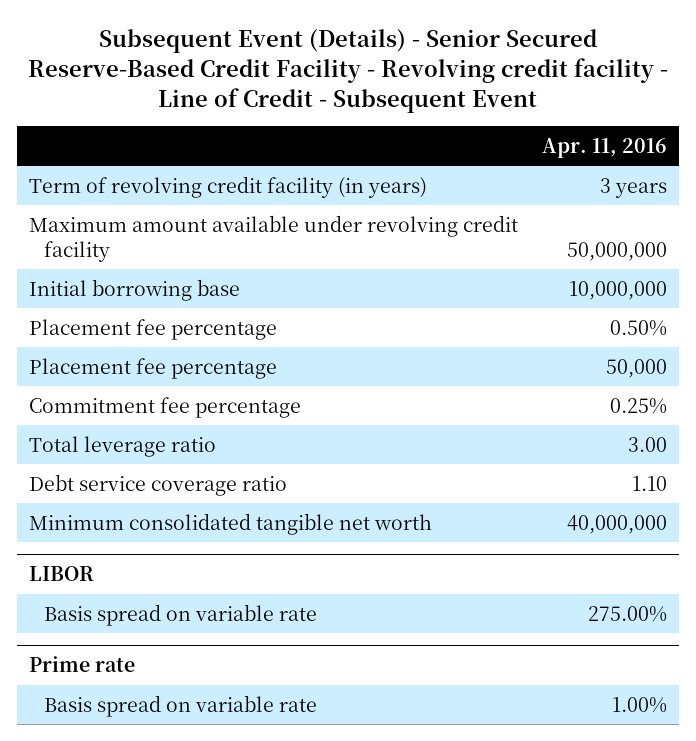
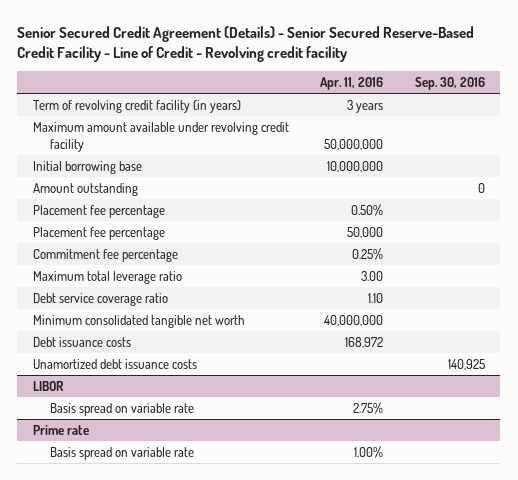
- Subsequent Event (Details) - Senior Secured Reserve-Based Credit Facility - Revolving credit facility - Line of Credit - Subsequent Event
+ Senior Secured Credit Agreement (Details) - Senior Secured Reserve-Based Credit Facility - Line of Credit - Revolving credit facility
- | Apr. 11, 2016
+ | Apr. 11, 2016 | Sep. 30, 2016
+ Amount outstanding | | 0
- Total leverage ratio | 3.00
+ Maximum total leverage ratio | 3.00 |
+ Debt issuance costs | 168,972 |
+ Unamortized debt issuance costs | | 140,925
@ LIBOR
- Basis spread on variable rate | 275.00%
+ Basis spread on variable rate | 2.75% |

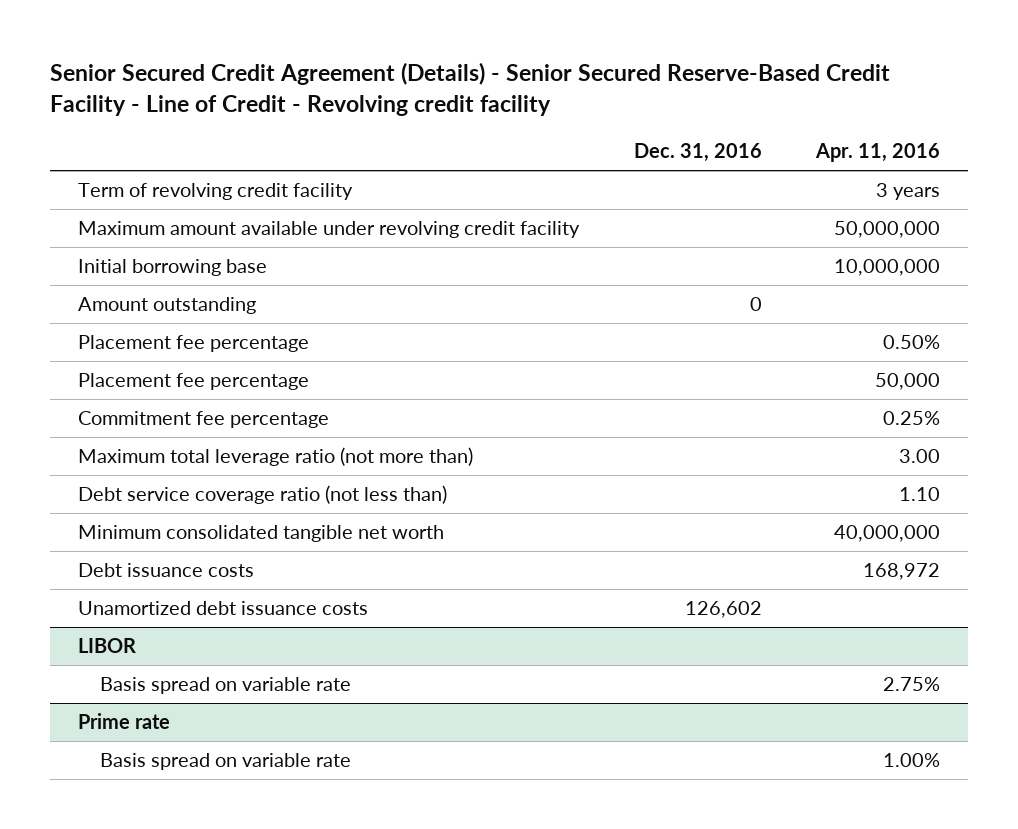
- | Apr. 11, 2016 | Sep. 30, 2016
+ | Dec. 31, 2016 | Apr. 11, 2016
- Term of revolving credit facility (in years) | 3 years |
+ Term of revolving credit facility | | 3 years
- Maximum total leverage ratio | 3.00 |
- Debt service coverage ratio | 1.10 |
+ Maximum total leverage ratio (not more than) | | 3.00
+ Debt service coverage ratio (not less than) | | 1.10

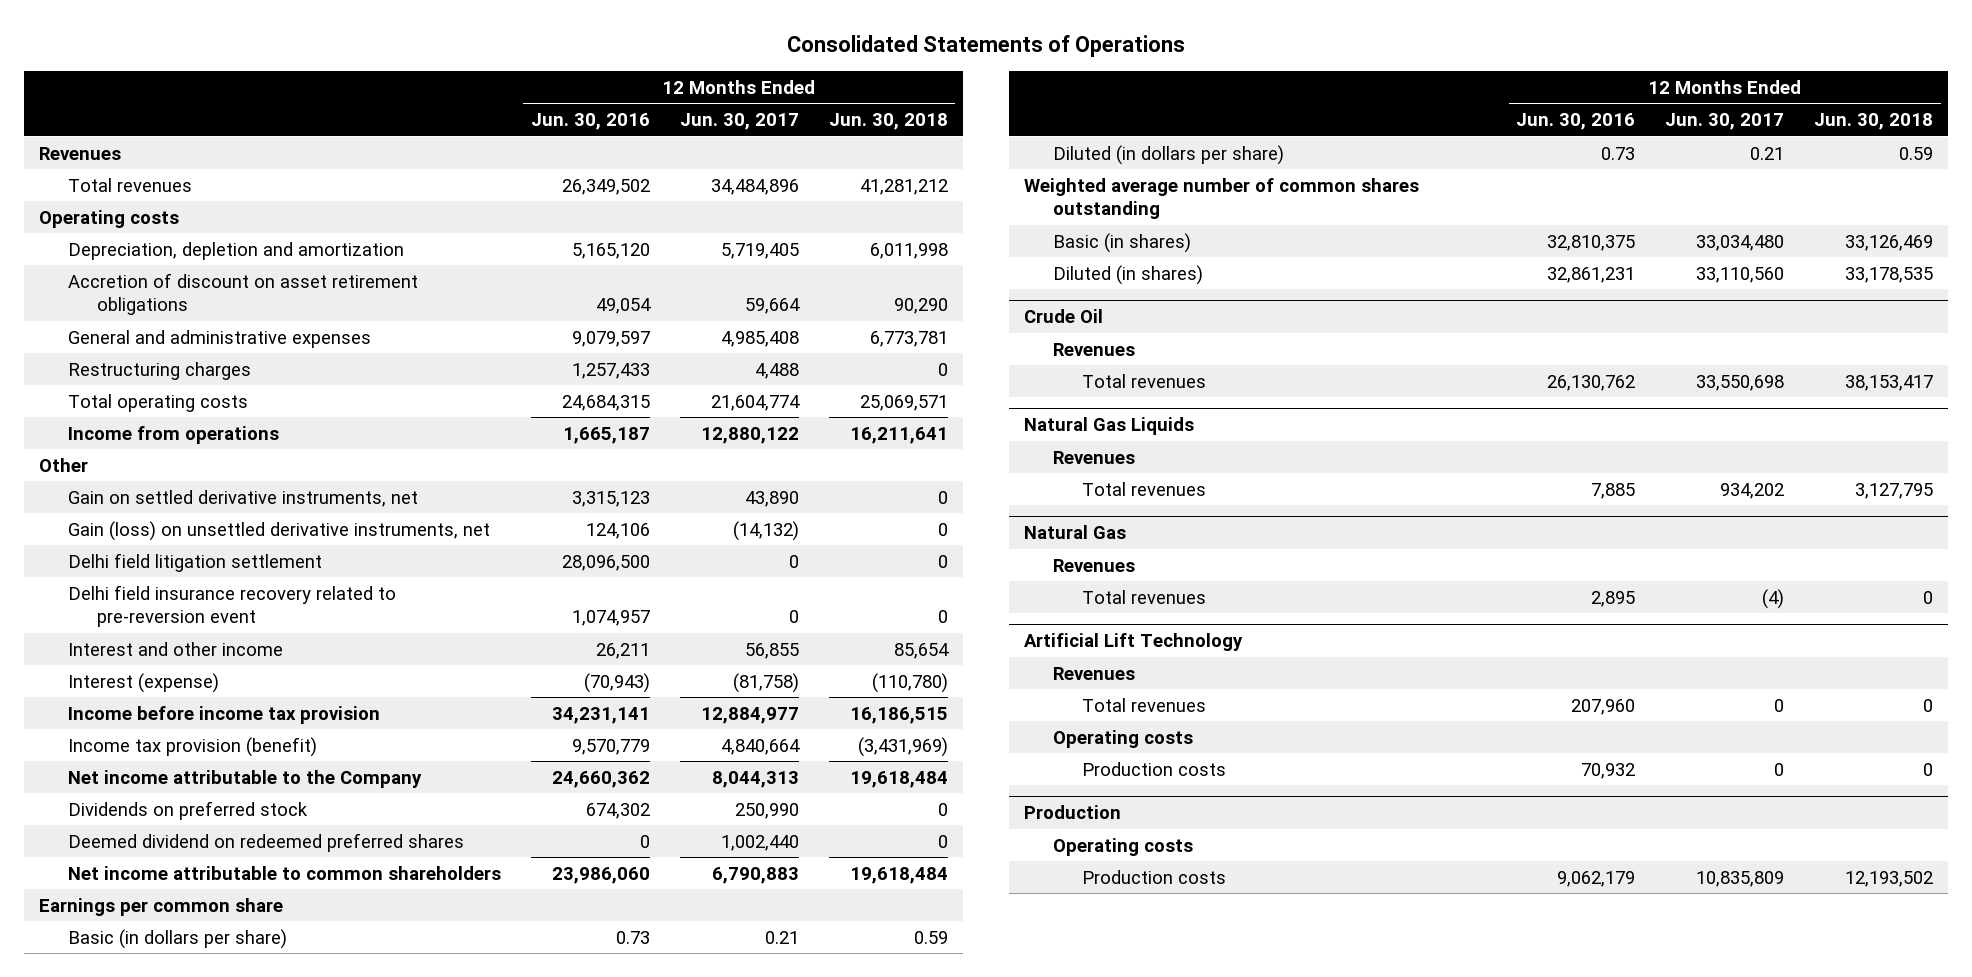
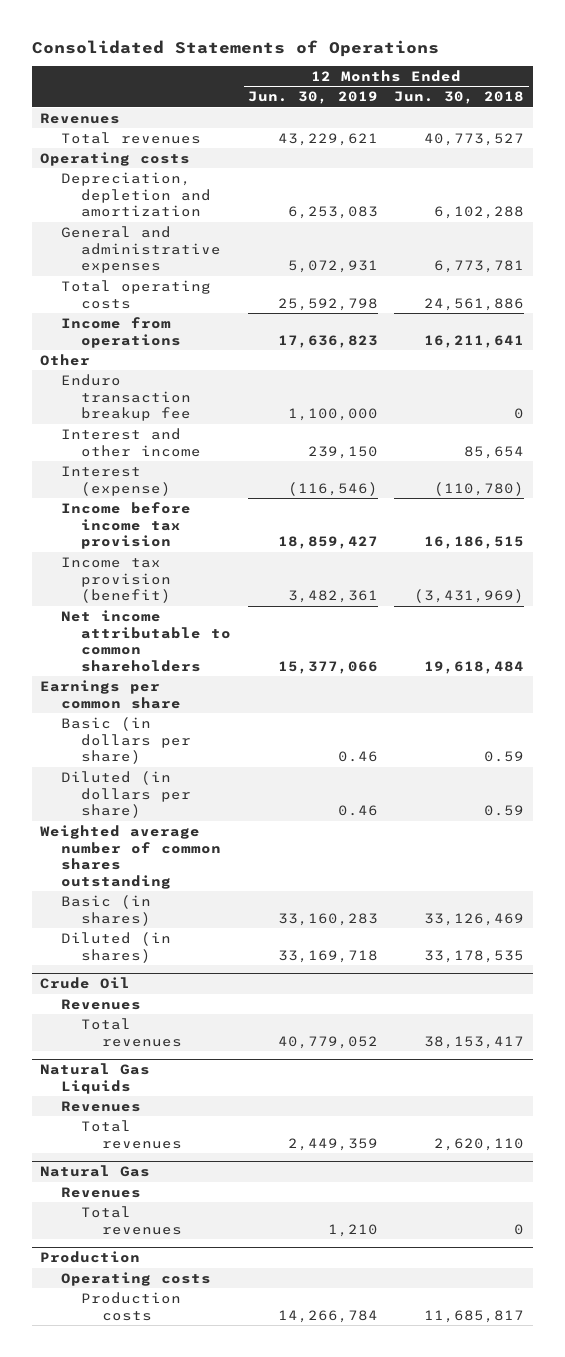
- | 12 Months Ended Jun. 30, 2016 | 12 Months Ended Jun. 30, 2017 | 12 Months Ended Jun. 30, 2018
+ | 12 Months Ended Jun. 30, 2019 | 12 Months Ended Jun. 30, 2018
- Total revenues | 26,349,502 | 34,484,896 | 41,281,212
+ Total revenues | 43,229,621 | 40,773,527
- Depreciation, depletion and amortization | 5,165,120 | 5,719,405 | 6,011,998
- Accretion of discount on asset retirement obligations | 49,054 | 59,664 | 90,290
+ Depreciation, depletion and amortization | 6,253,083 | 6,102,288
- Restructuring charges | 1,257,433 | 4,488 | 0
- Total operating costs | 24,684,315 | 21,604,774 | 25,069,571
+ Total operating costs | 25,592,798 | 24,561,886
- Gain on settled derivative instruments, net | 3,315,123 | 43,890 | 0
- Gain (loss) on unsettled derivative instruments, net | 124,106 | (14,132) | 0
- Delhi field litigation settlement | 28,096,500 | 0 | 0
- Delhi field insurance recovery related to pre-reversion event | 1,074,957 | 0 | 0
+ Enduro transaction breakup fee | 1,100,000 | 0
- Net income attributable to the Company | 24,660,362 | 8,044,313 | 19,618,484
- Dividends on preferred stock | 674,302 | 250,990 | 0
- Deemed dividend on redeemed preferred shares | 0 | 1,002,440 | 0
@ Natural Gas Liquids
- Total revenues | 7,885 | 934,202 | 3,127,795
+ Total revenues | 2,449,359 | 2,620,110
- Artificial Lift Technology
- Revenues
- Total revenues | 207,960 | 0 | 0
- Operating costs
- Production costs | 70,932 | 0 | 0
@ Production
- Production costs | 9,062,179 | 10,835,809 | 12,193,502
+ Production costs | 14,266,784 | 11,685,817

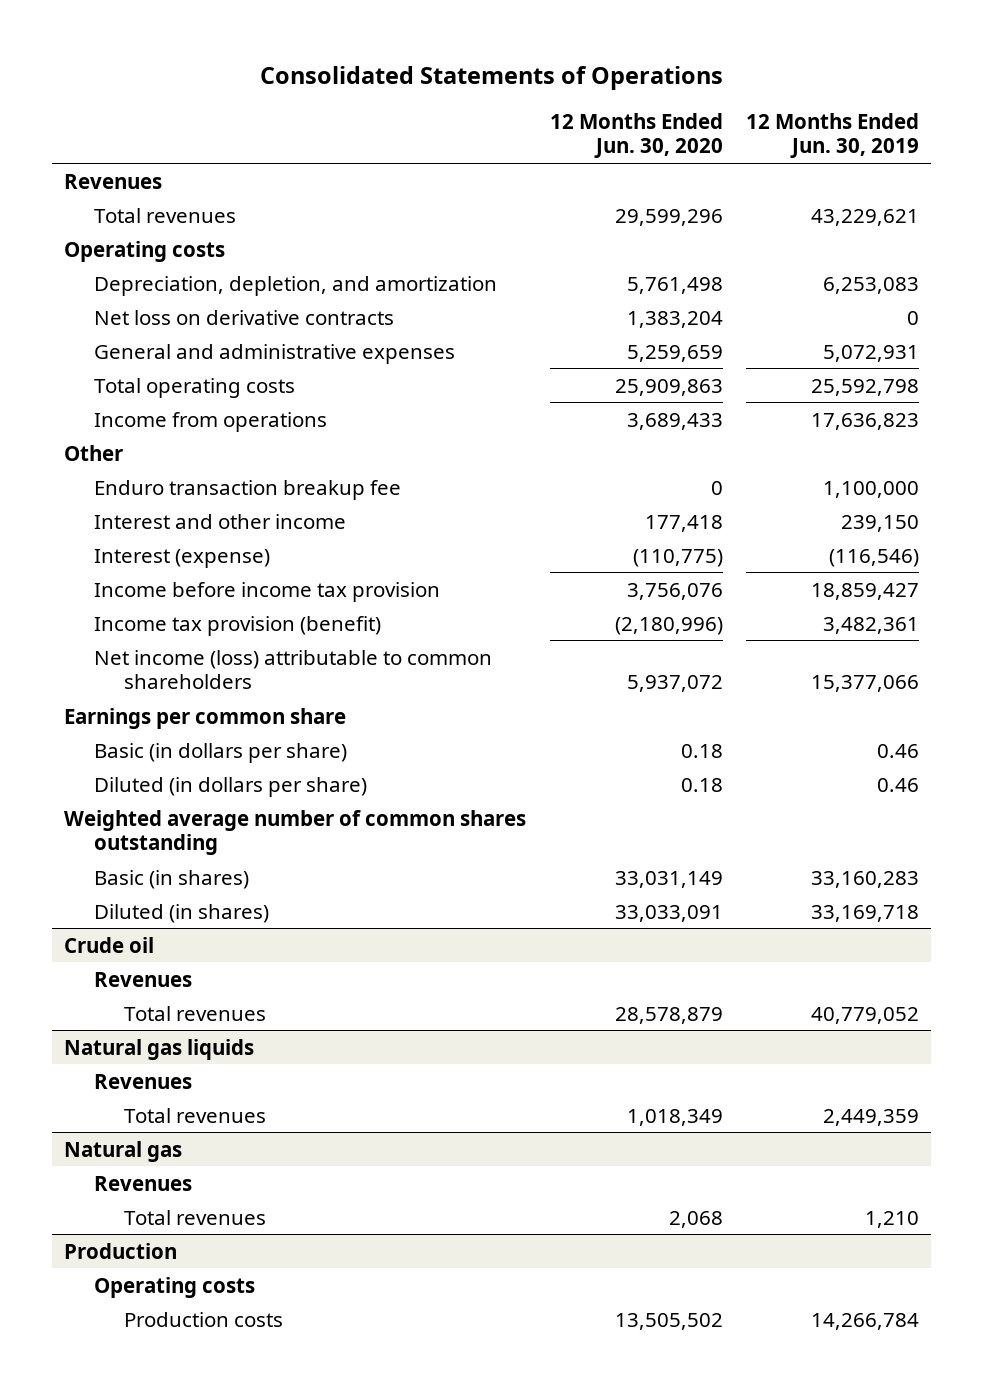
- | 12 Months Ended Jun. 30, 2019 | 12 Months Ended Jun. 30, 2018
+ | 12 Months Ended Jun. 30, 2020 | 12 Months Ended Jun. 30, 2019
- Depreciation, depletion and amortization | 6,253,083 | 6,102,288
+ Depreciation, depletion, and amortization | 5,761,498 | 6,253,083
+ Net loss on derivative contracts | 1,383,204 | 0
- Net income attributable to common shareholders | 15,377,066 | 19,618,484
+ Net income (loss) attributable to common shareholders | 5,937,072 | 15,377,066
- Crude Oil
+ Crude oil
- Natural Gas Liquids
+ Natural gas liquids
- Natural Gas
+ Natural gas

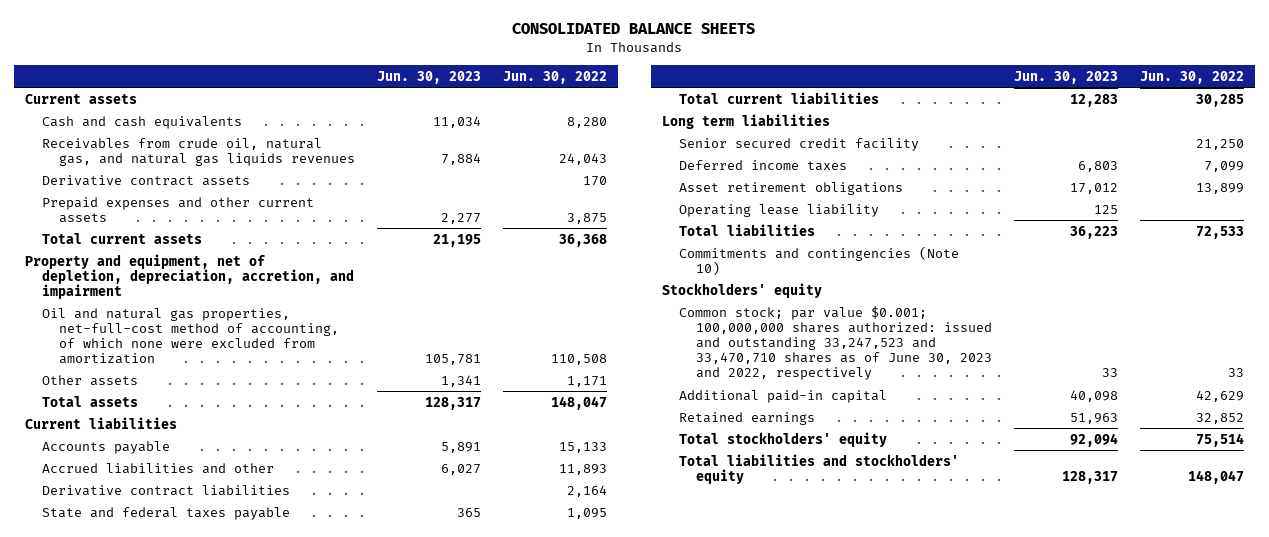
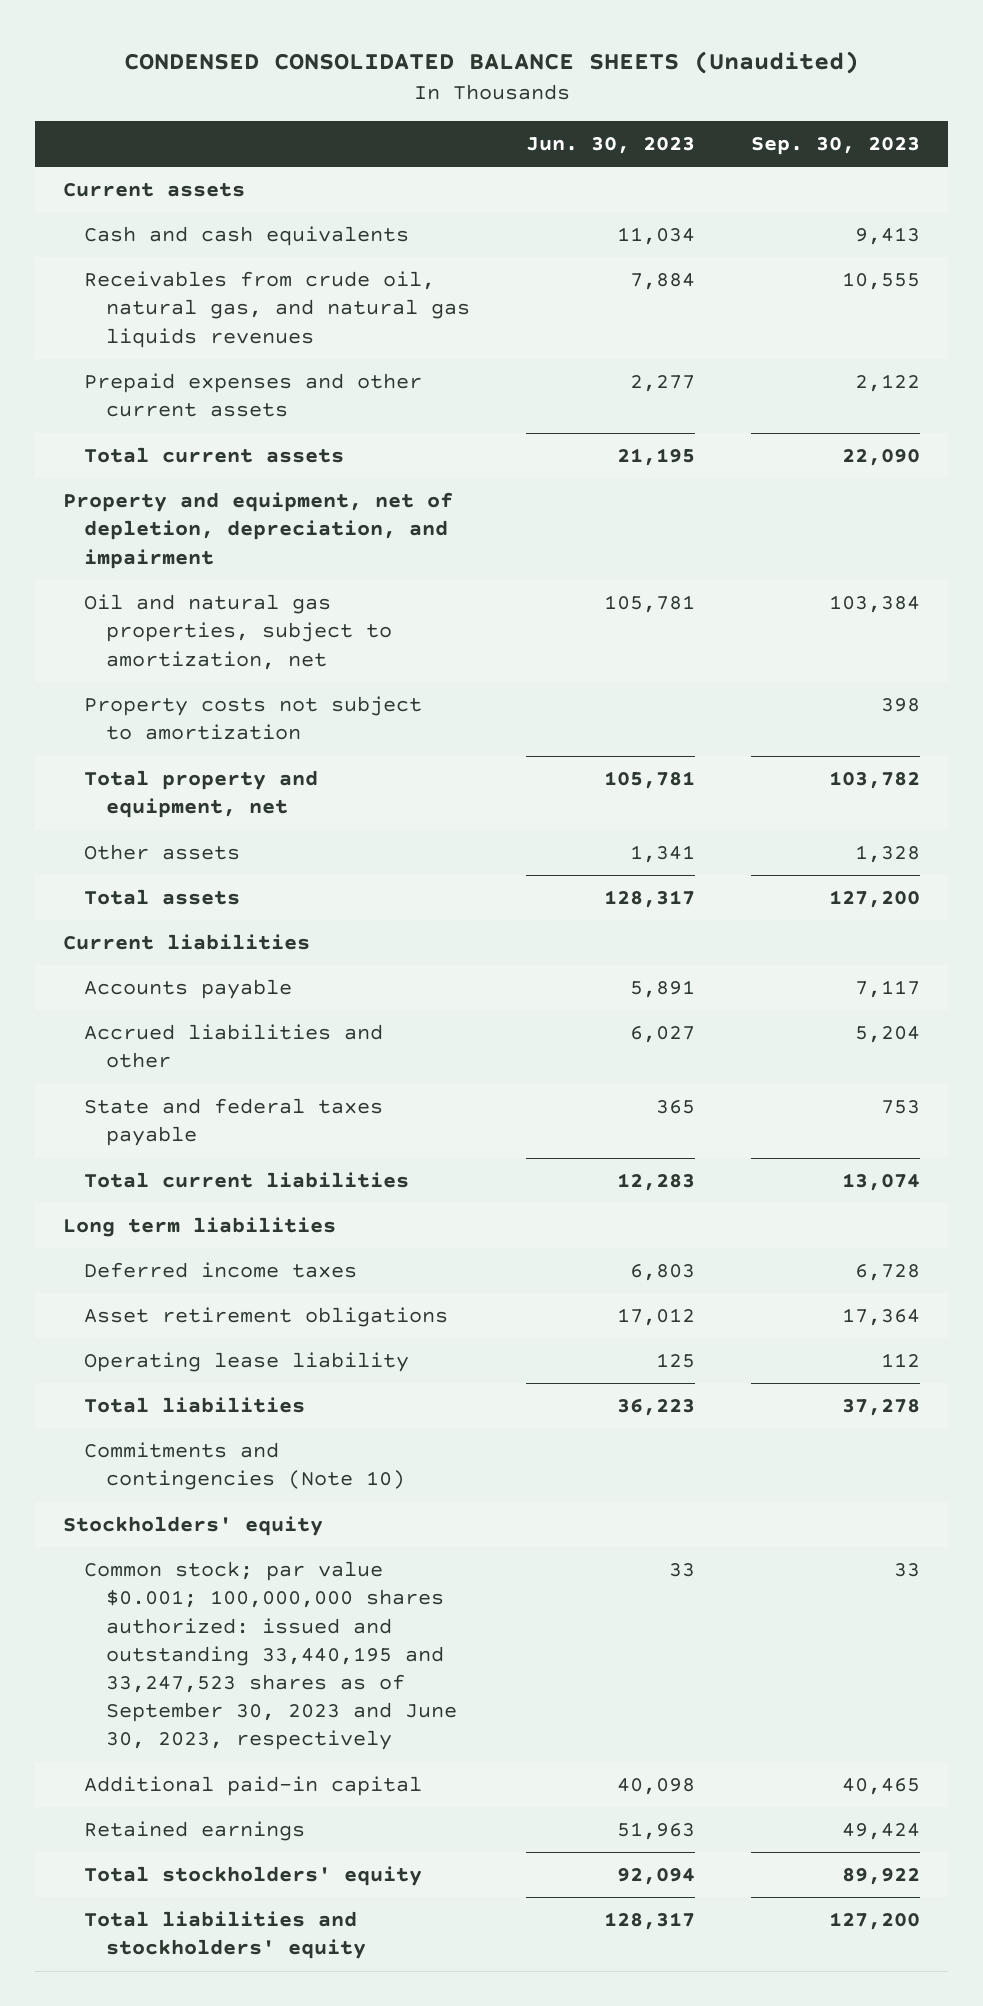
- CONSOLIDATED BALANCE SHEETS
+ CONDENSED CONSOLIDATED BALANCE SHEETS (Unaudited)
- | Jun. 30, 2023 | Jun. 30, 2022
+ | Jun. 30, 2023 | Sep. 30, 2023
- Derivative contract assets | | 170
- Property and equipment, net of depletion, depreciation, accretion, and impairment
- Oil and natural gas properties, net-full-cost method of accounting, of which none were excluded from amortization | 105,781 | 110,508
+ Property and equipment, net of depletion, depreciation, and impairment
+ Oil and natural gas properties, subject to amortization, net | 105,781 | 103,384
+ Property costs not subject to amortization | | 398
+ Total property and equipment, net | 105,781 | 103,782
- Derivative contract liabilities | | 2,164
- Senior secured credit facility | | 21,250
- Common stock; par value $0.001; 100,000,000 shares authorized: issued and outstanding 33,247,523 and 33,470,710 shares as of June 30, 2023 and 2022, respectively | 33 | 33
+ Common stock; par value $0.001; 100,000,000 shares authorized: issued and outstanding 33,440,195 and 33,247,523 shares as of September 30, 2023 and June 30, 2023, respectively | 33 | 33

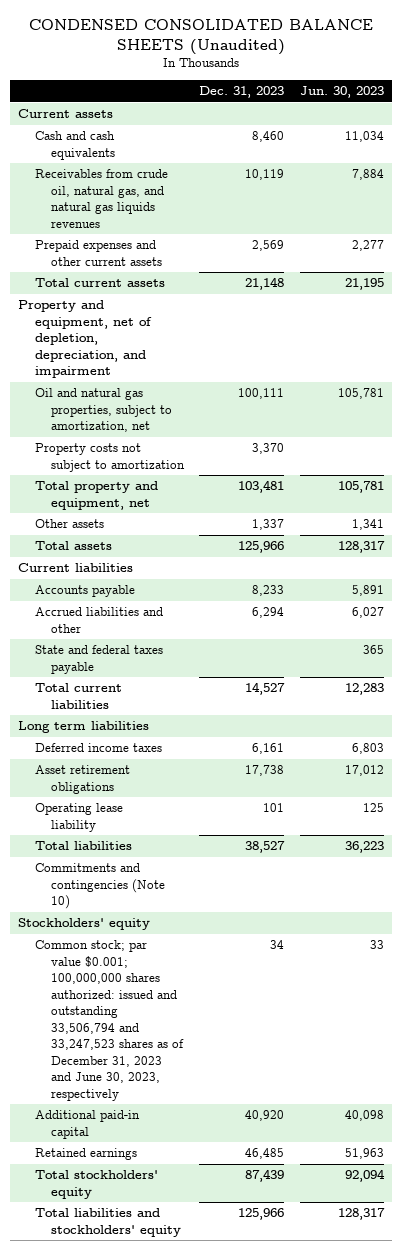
- | Jun. 30, 2023 | Sep. 30, 2023
+ | Dec. 31, 2023 | Jun. 30, 2023
- Common stock; par value $0.001; 100,000,000 shares authorized: issued and outstanding 33,440,195 and 33,247,523 shares as of September 30, 2023 and June 30, 2023, respectively | 33 | 33
+ Common stock; par value $0.001; 100,000,000 shares authorized: issued and outstanding 33,506,794 and 33,247,523 shares as of December 31, 2023 and June 30, 2023, respectively | 34 | 33

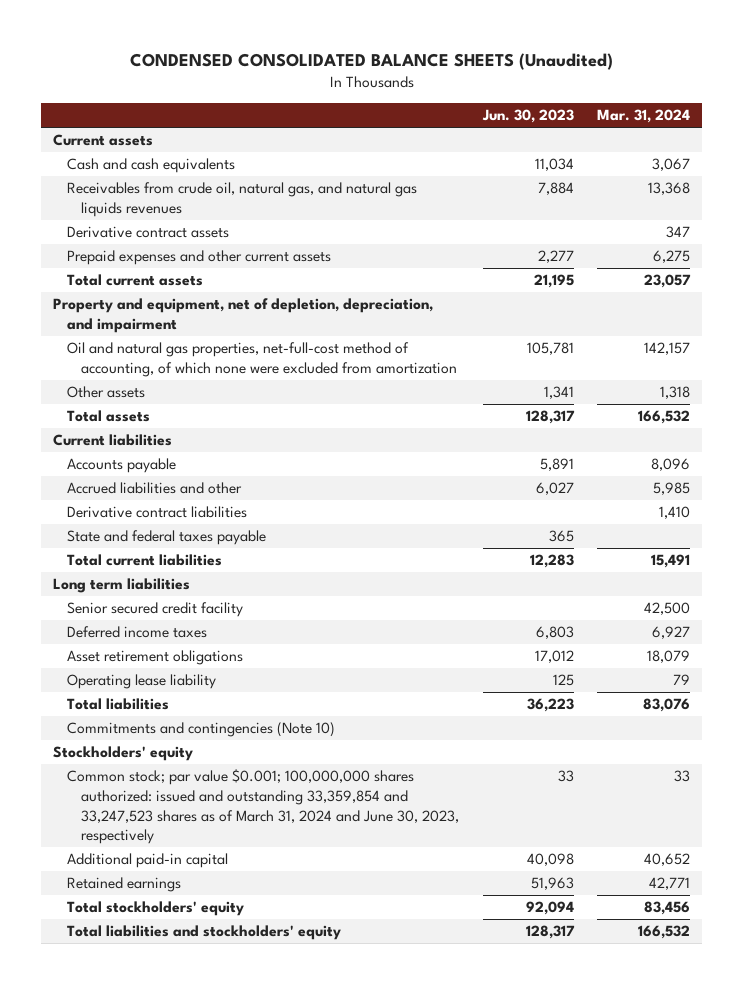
- | Dec. 31, 2023 | Jun. 30, 2023
+ | Jun. 30, 2023 | Mar. 31, 2024
+ Derivative contract assets | | 347
- Oil and natural gas properties, subject to amortization, net | 100,111 | 105,781
- Property costs not subject to amortization | 3,370 |
- Total property and equipment, net | 103,481 | 105,781
+ Oil and natural gas properties, net-full-cost method of accounting, of which none were excluded from amortization | 105,781 | 142,157
+ Derivative contract liabilities | | 1,410
+ Senior secured credit facility | | 42,500
- Common stock; par value $0.001; 100,000,000 shares authorized: issued and outstanding 33,506,794 and 33,247,523 shares as of December 31, 2023 and June 30, 2023, respectively | 34 | 33
+ Common stock; par value $0.001; 100,000,000 shares authorized: issued and outstanding 33,359,854 and 33,247,523 shares as of March 31, 2024 and June 30, 2023, respectively | 33 | 33

